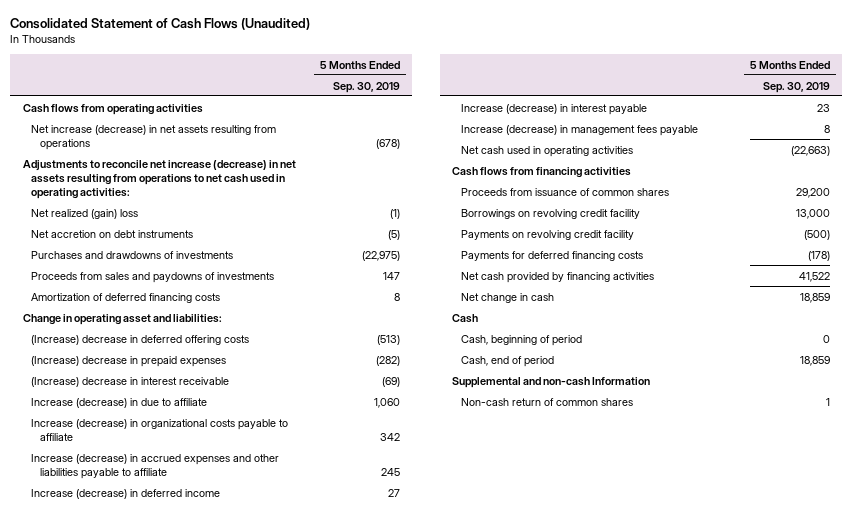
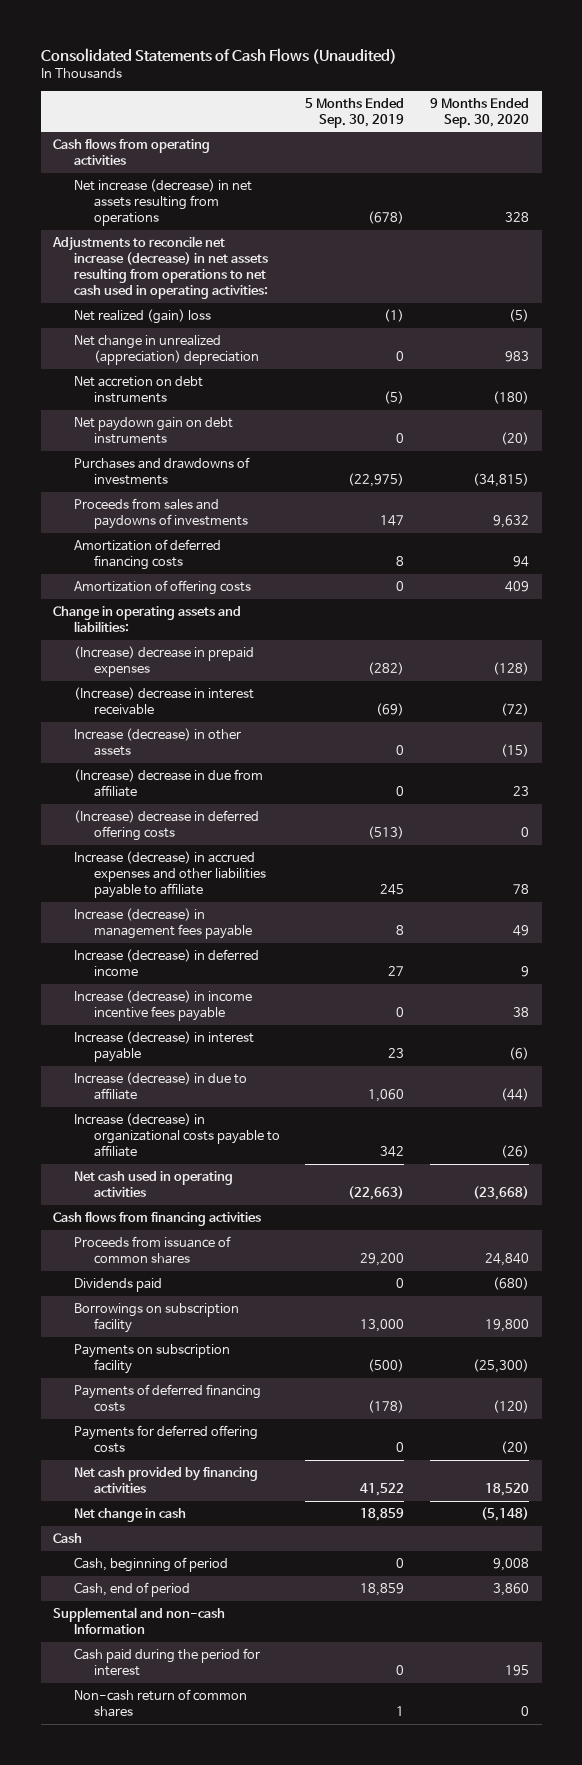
- Consolidated Statement of Cash Flows (Unaudited)
+ Consolidated Statements of Cash Flows (Unaudited)
- | 5 Months Ended Sep. 30, 2019
+ | 5 Months Ended Sep. 30, 2019 | 9 Months Ended Sep. 30, 2020
+ Net change in unrealized (appreciation) depreciation | 0 | 983
+ Net paydown gain on debt instruments | 0 | (20)
- Change in operating asset and liabilities:
+ Amortization of offering costs | 0 | 409
+ Change in operating assets and liabilities:
+ Increase (decrease) in other assets | 0 | (15)
+ (Increase) decrease in due from affiliate | 0 | 23
moved down: (Increase) decrease in deferred offering costs | (513) | 0
moved up: Increase (decrease) in management fees payable | 8 | 49
+ Increase (decrease) in income incentive fees payable | 0 | 38
moved down: Increase (decrease) in due to affiliate | 1,060 | (44)
moved down: Increase (decrease) in organizational costs payable to affiliate | 342 | (26)
- Borrowings on revolving credit facility | 13,000
- Payments on revolving credit facility | (500)
- Payments for deferred financing costs | (178)
+ Dividends paid | 0 | (680)
+ Borrowings on subscription facility | 13,000 | 19,800
+ Payments on subscription facility | (500) | (25,300)
+ Payments of deferred financing costs | (178) | (120)
+ Payments for deferred offering costs | 0 | (20)
+ Cash paid during the period for interest | 0 | 195

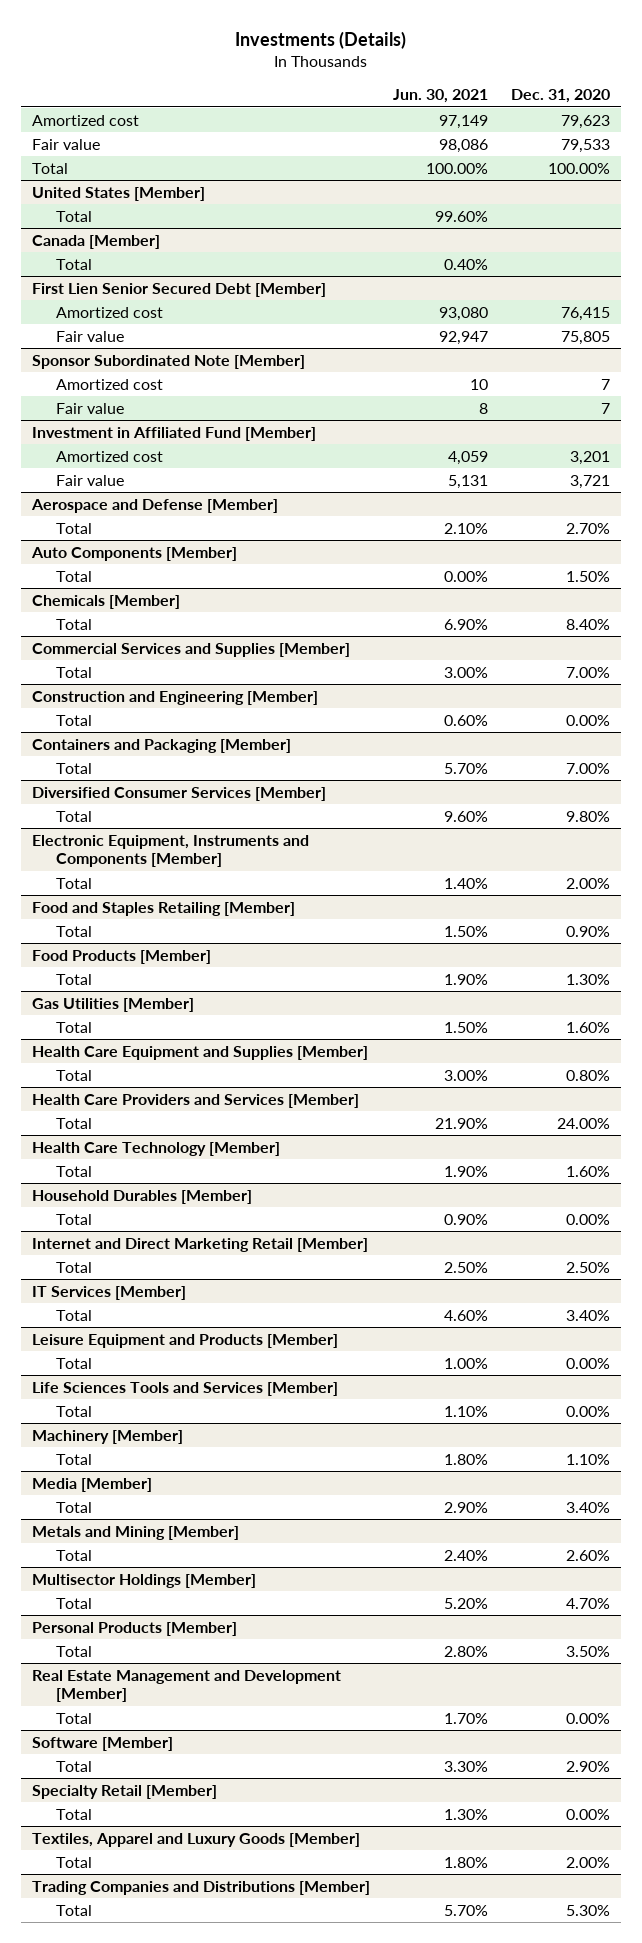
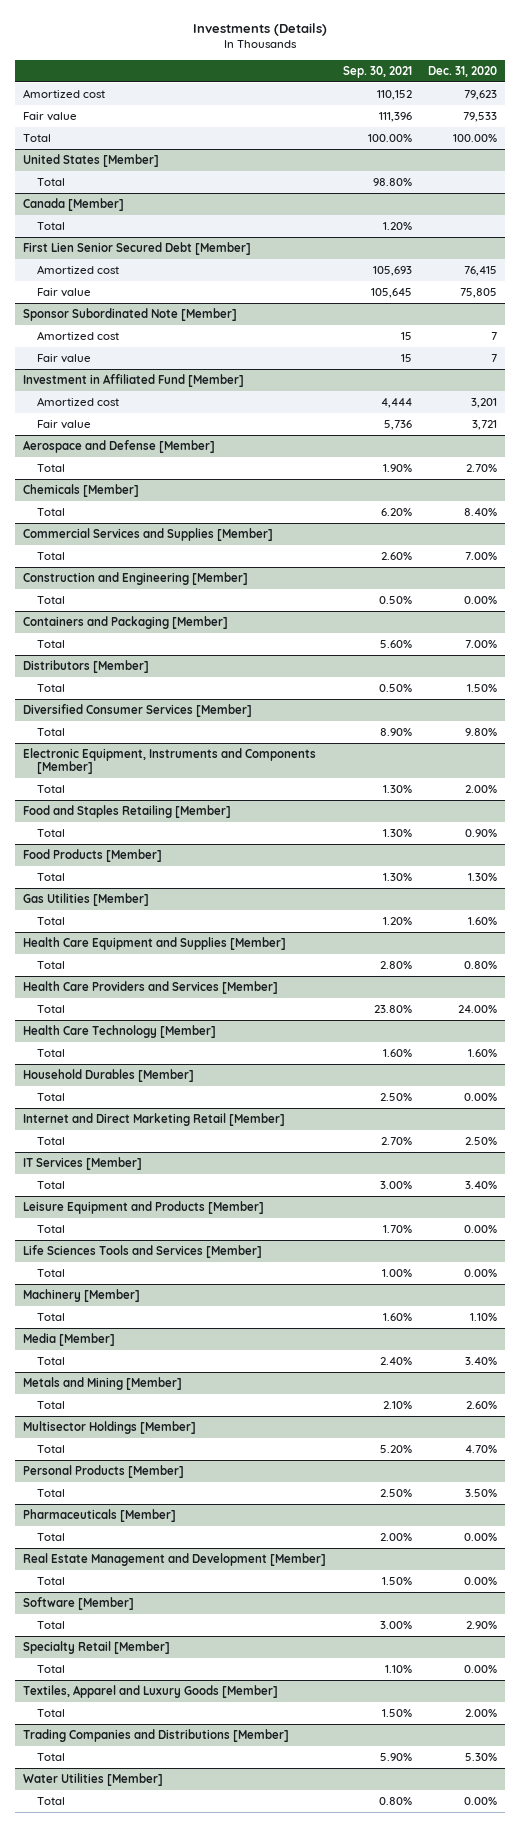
- | Jun. 30, 2021 | Dec. 31, 2020
+ | Sep. 30, 2021 | Dec. 31, 2020
- Auto Components [Member]
- Total | 0.00% | 1.50%
+ Distributors [Member]
+ Total | 0.50% | 1.50%
+ Pharmaceuticals [Member]
+ Total | 2.00% | 0.00%
+ Water Utilities [Member]
+ Total | 0.80% | 0.00%

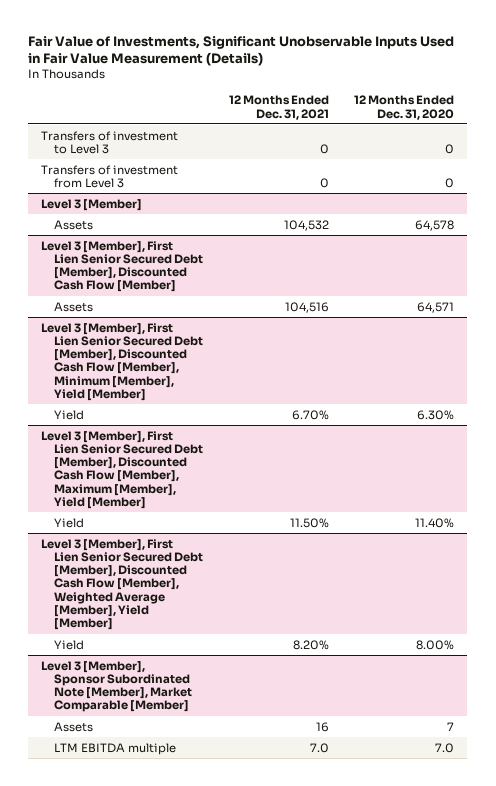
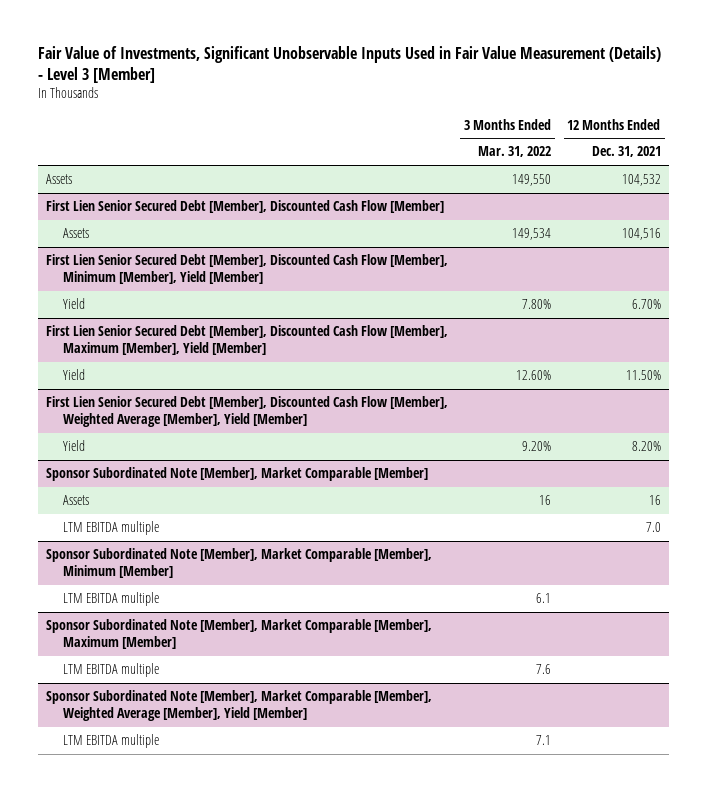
- Fair Value of Investments, Significant Unobservable Inputs Used in Fair Value Measurement (Details)
+ Fair Value of Investments, Significant Unobservable Inputs Used in Fair Value Measurement (Details) - Level 3 [Member]
- | 12 Months Ended Dec. 31, 2021 | 12 Months Ended Dec. 31, 2020
+ | 3 Months Ended Mar. 31, 2022 | 12 Months Ended Dec. 31, 2021
- Transfers of investment to Level 3 | 0 | 0
- Transfers of investment from Level 3 | 0 | 0
- Level 3 [Member]
- Level 3 [Member], First Lien Senior Secured Debt [Member], Discounted Cash Flow [Member]
+ First Lien Senior Secured Debt [Member], Discounted Cash Flow [Member]
- Level 3 [Member], First Lien Senior Secured Debt [Member], Discounted Cash Flow [Member], Minimum [Member], Yield [Member]
+ First Lien Senior Secured Debt [Member], Discounted Cash Flow [Member], Minimum [Member], Yield [Member]
- Level 3 [Member], First Lien Senior Secured Debt [Member], Discounted Cash Flow [Member], Maximum [Member], Yield [Member]
+ First Lien Senior Secured Debt [Member], Discounted Cash Flow [Member], Maximum [Member], Yield [Member]
- Level 3 [Member], First Lien Senior Secured Debt [Member], Discounted Cash Flow [Member], Weighted Average [Member], Yield [Member]
+ First Lien Senior Secured Debt [Member], Discounted Cash Flow [Member], Weighted Average [Member], Yield [Member]
- Level 3 [Member], Sponsor Subordinated Note [Member], Market Comparable [Member]
+ Sponsor Subordinated Note [Member], Market Comparable [Member]
+ Sponsor Subordinated Note [Member], Market Comparable [Member], Minimum [Member]
+ LTM EBITDA multiple | 6.1 |
+ Sponsor Subordinated Note [Member], Market Comparable [Member], Maximum [Member]
+ LTM EBITDA multiple | 7.6 |
+ Sponsor Subordinated Note [Member], Market Comparable [Member], Weighted Average [Member], Yield [Member]
+ LTM EBITDA multiple | 7.1 |

